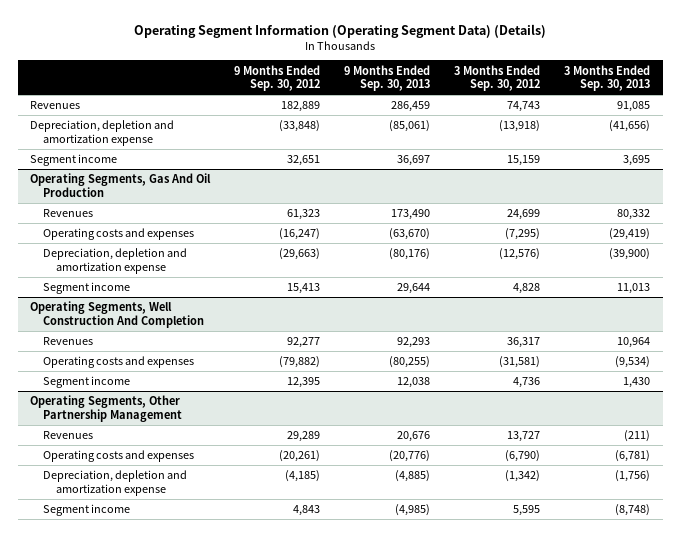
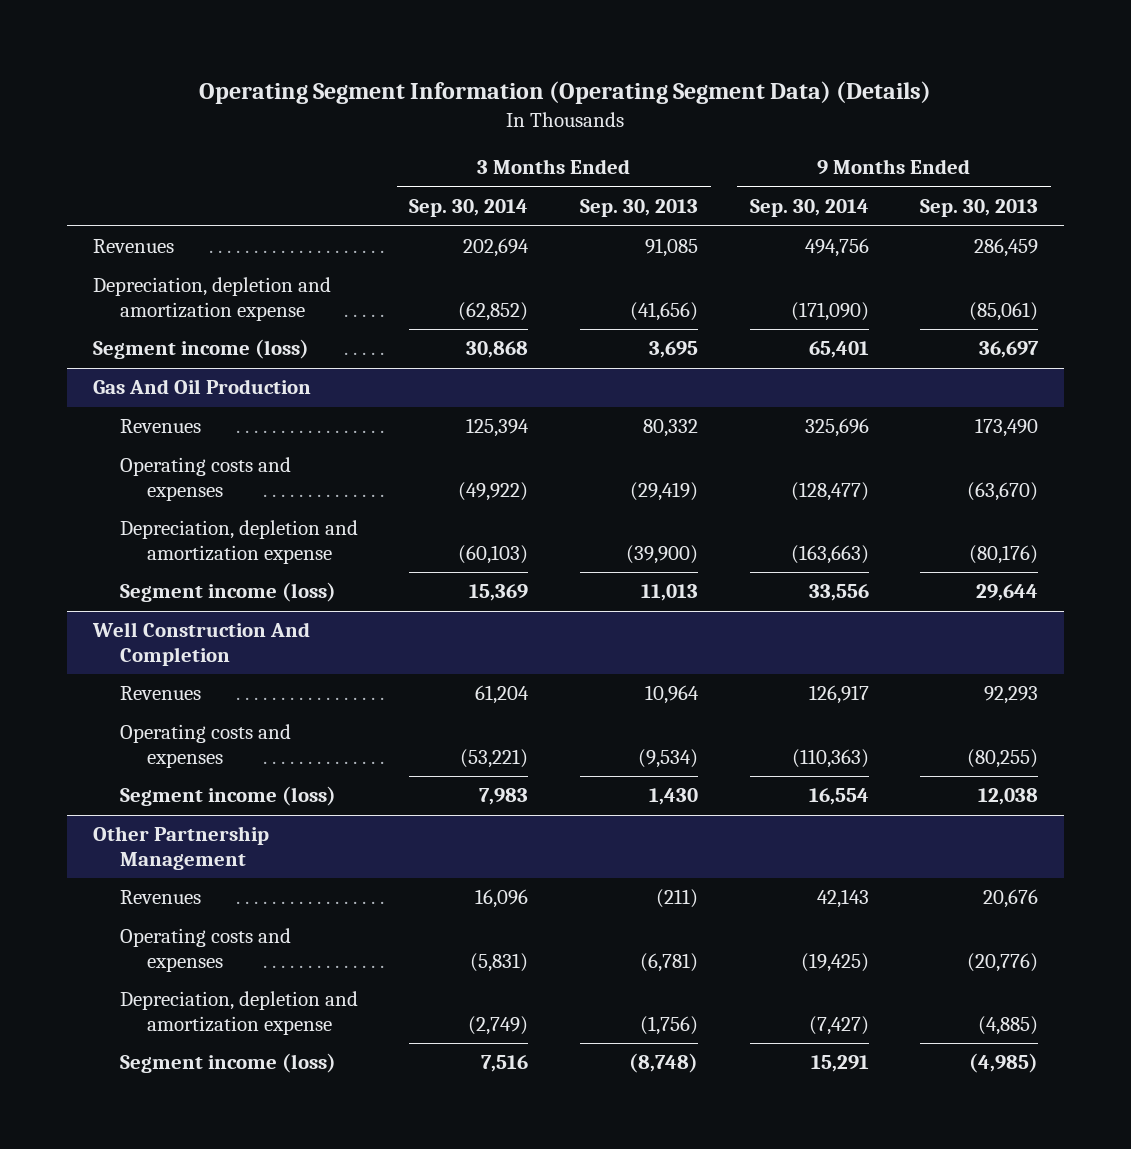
- | 9 Months Ended Sep. 30, 2012 | 9 Months Ended Sep. 30, 2013 | 3 Months Ended Sep. 30, 2012 | 3 Months Ended Sep. 30, 2013
+ | 3 Months Ended Sep. 30, 2014 | 3 Months Ended Sep. 30, 2013 | 9 Months Ended Sep. 30, 2014 | 9 Months Ended Sep. 30, 2013
- Segment income | 32,651 | 36,697 | 15,159 | 3,695
- Operating Segments, Gas And Oil Production
+ Segment income (loss) | 30,868 | 3,695 | 65,401 | 36,697
+ Gas And Oil Production
- Segment income | 15,413 | 29,644 | 4,828 | 11,013
- Operating Segments, Well Construction And Completion
+ Segment income (loss) | 15,369 | 11,013 | 33,556 | 29,644
+ Well Construction And Completion
- Segment income | 12,395 | 12,038 | 4,736 | 1,430
- Operating Segments, Other Partnership Management
+ Segment income (loss) | 7,983 | 1,430 | 16,554 | 12,038
+ Other Partnership Management
- Segment income | 4,843 | (4,985) | 5,595 | (8,748)
+ Segment income (loss) | 7,516 | (8,748) | 15,291 | (4,985)

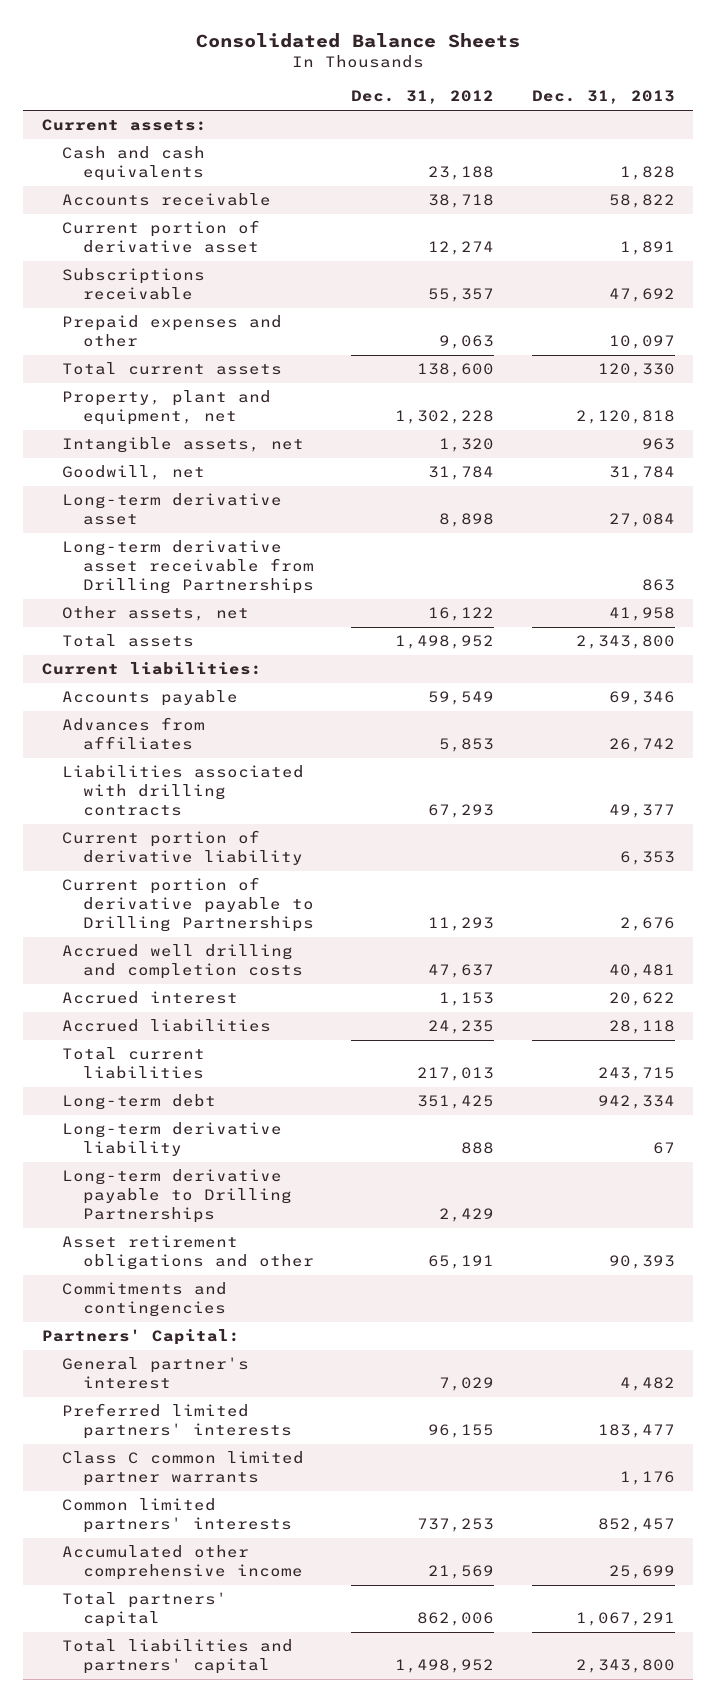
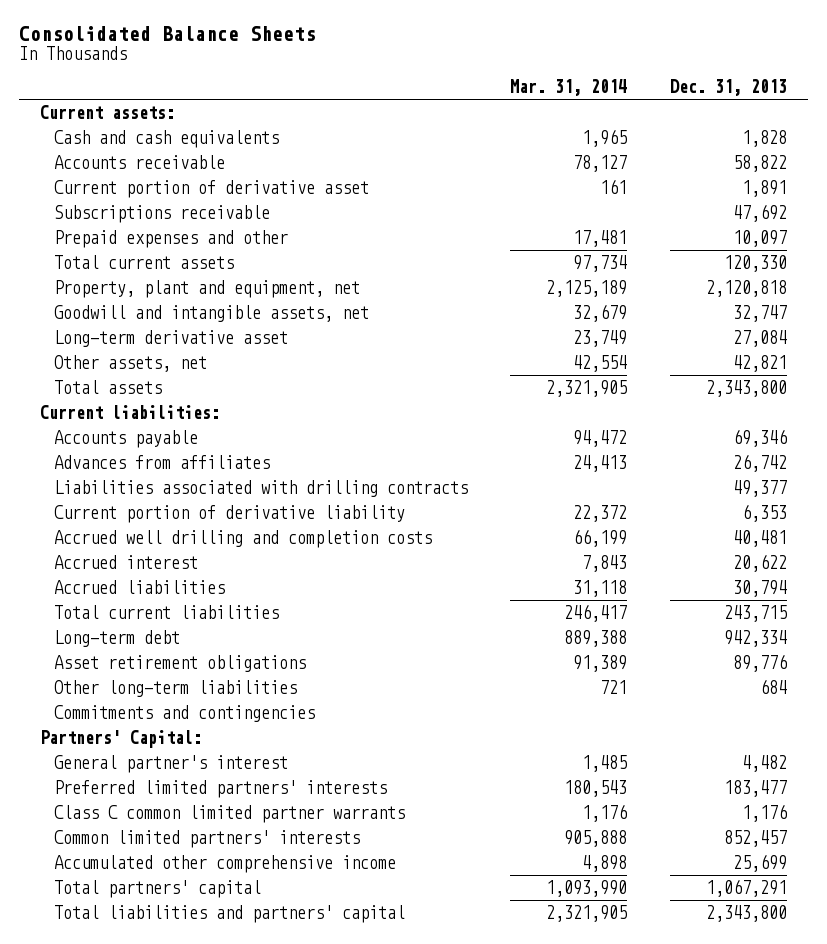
- | Dec. 31, 2012 | Dec. 31, 2013
+ | Mar. 31, 2014 | Dec. 31, 2013
- Intangible assets, net | 1,320 | 963
- Goodwill, net | 31,784 | 31,784
+ Goodwill and intangible assets, net | 32,679 | 32,747
- Long-term derivative asset receivable from Drilling Partnerships | | 863
- Other assets, net | 16,122 | 41,958
+ Other assets, net | 42,554 | 42,821
- Current portion of derivative payable to Drilling Partnerships | 11,293 | 2,676
- Accrued liabilities | 24,235 | 28,118
+ Accrued liabilities | 31,118 | 30,794
- Long-term derivative liability | 888 | 67
- Long-term derivative payable to Drilling Partnerships | 2,429 |
- Asset retirement obligations and other | 65,191 | 90,393
+ Asset retirement obligations | 91,389 | 89,776
+ Other long-term liabilities | 721 | 684

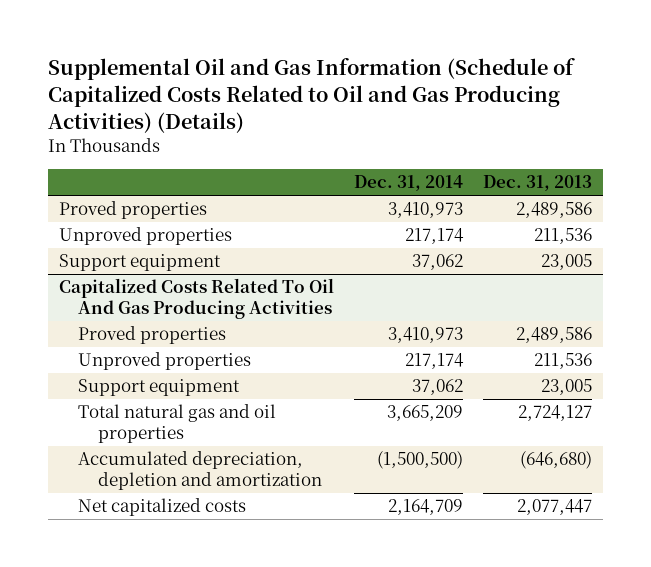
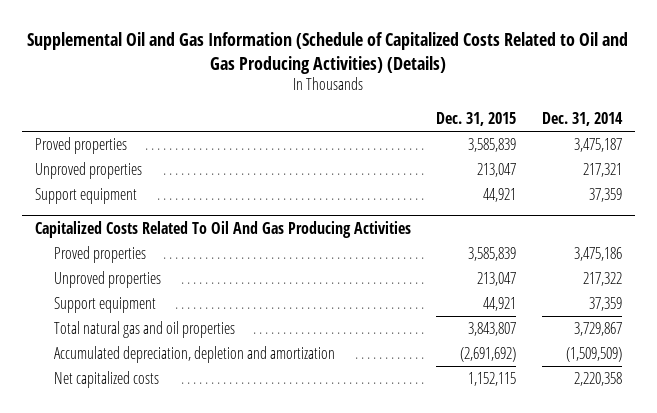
- | Dec. 31, 2014 | Dec. 31, 2013
+ | Dec. 31, 2015 | Dec. 31, 2014
- Proved properties | 3,410,973 | 2,489,586
- Unproved properties | 217,174 | 211,536
- Support equipment | 37,062 | 23,005
+ Proved properties | 3,585,839 | 3,475,187
+ Unproved properties | 213,047 | 217,321
+ Support equipment | 44,921 | 37,359
@ Capitalized Costs Related To Oil And Gas Producing Activities
- Proved properties | 3,410,973 | 2,489,586
- Unproved properties | 217,174 | 211,536
- Support equipment | 37,062 | 23,005
- Total natural gas and oil properties | 3,665,209 | 2,724,127
- Accumulated depreciation, depletion and amortization | (1,500,500) | (646,680)
- Net capitalized costs | 2,164,709 | 2,077,447
+ Proved properties | 3,585,839 | 3,475,186
+ Unproved properties | 213,047 | 217,322
+ Support equipment | 44,921 | 37,359
+ Total natural gas and oil properties | 3,843,807 | 3,729,867
+ Accumulated depreciation, depletion and amortization | (2,691,692) | (1,509,509)
+ Net capitalized costs | 1,152,115 | 2,220,358

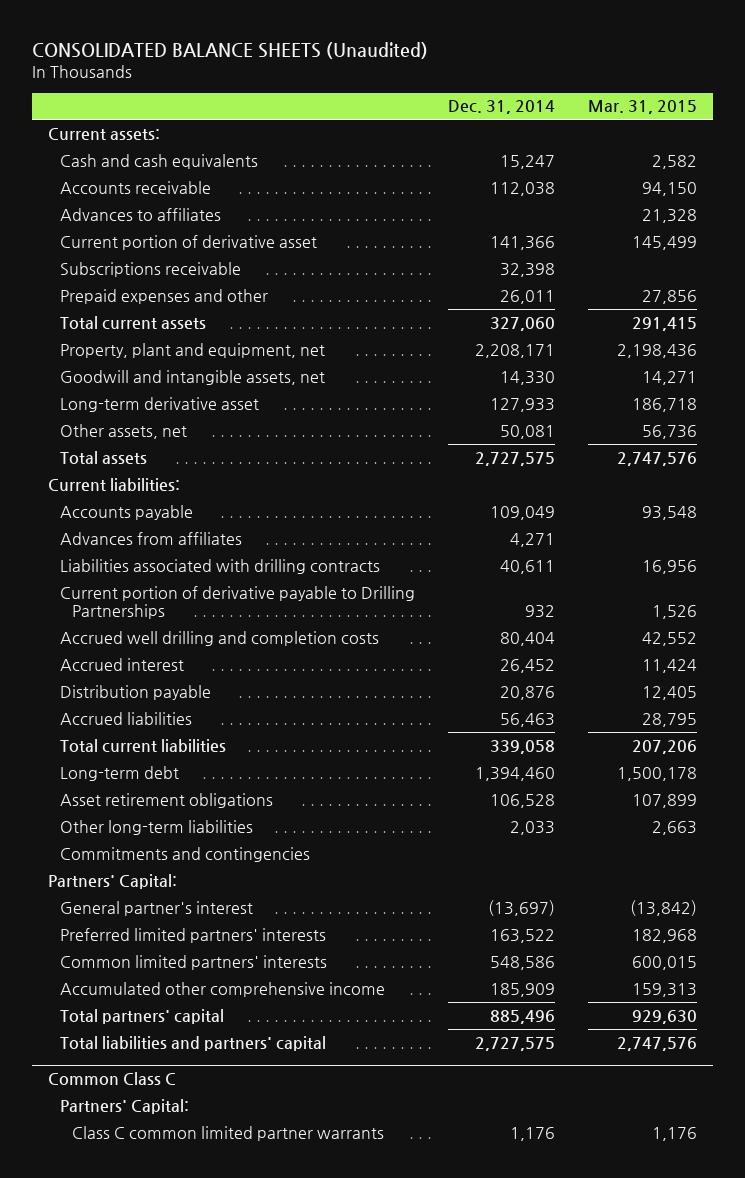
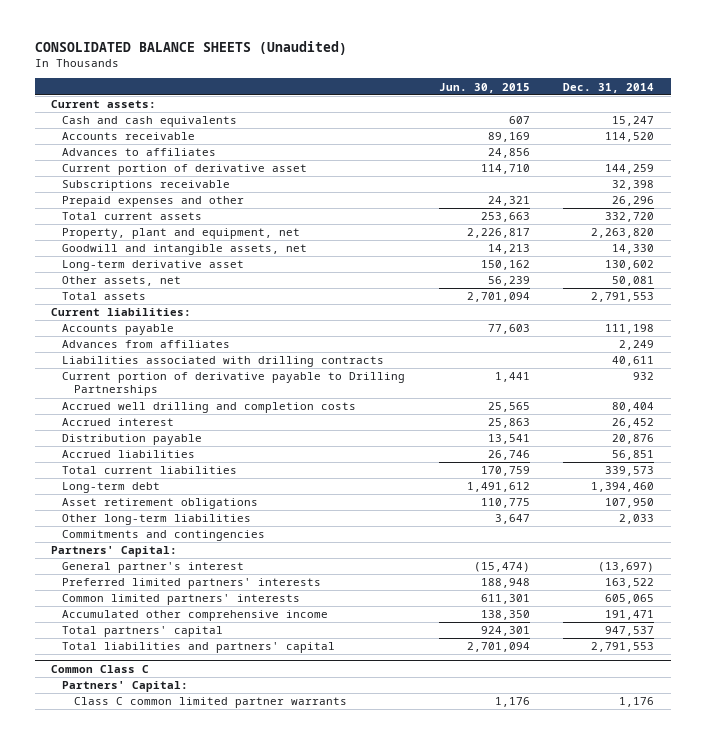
- | Dec. 31, 2014 | Mar. 31, 2015
+ | Jun. 30, 2015 | Dec. 31, 2014
- Accounts receivable | 112,038 | 94,150
+ Accounts receivable | 89,169 | 114,520
- Current portion of derivative asset | 141,366 | 145,499
+ Current portion of derivative asset | 114,710 | 144,259
- Prepaid expenses and other | 26,011 | 27,856
- Total current assets | 327,060 | 291,415
- Property, plant and equipment, net | 2,208,171 | 2,198,436
+ Prepaid expenses and other | 24,321 | 26,296
+ Total current assets | 253,663 | 332,720
+ Property, plant and equipment, net | 2,226,817 | 2,263,820
- Long-term derivative asset | 127,933 | 186,718
+ Long-term derivative asset | 150,162 | 130,602
- Total assets | 2,727,575 | 2,747,576
+ Total assets | 2,701,094 | 2,791,553
- Accounts payable | 109,049 | 93,548
- Advances from affiliates | 4,271 |
+ Accounts payable | 77,603 | 111,198
+ Advances from affiliates | | 2,249
- Accrued liabilities | 56,463 | 28,795
- Total current liabilities | 339,058 | 207,206
+ Accrued liabilities | 26,746 | 56,851
+ Total current liabilities | 170,759 | 339,573
- Asset retirement obligations | 106,528 | 107,899
+ Asset retirement obligations | 110,775 | 107,950
- Common limited partners' interests | 548,586 | 600,015
- Accumulated other comprehensive income | 185,909 | 159,313
- Total partners' capital | 885,496 | 929,630
- Total liabilities and partners' capital | 2,727,575 | 2,747,576
+ Common limited partners' interests | 611,301 | 605,065
+ Accumulated other comprehensive income | 138,350 | 191,471
+ Total partners' capital | 924,301 | 947,537
+ Total liabilities and partners' capital | 2,701,094 | 2,791,553

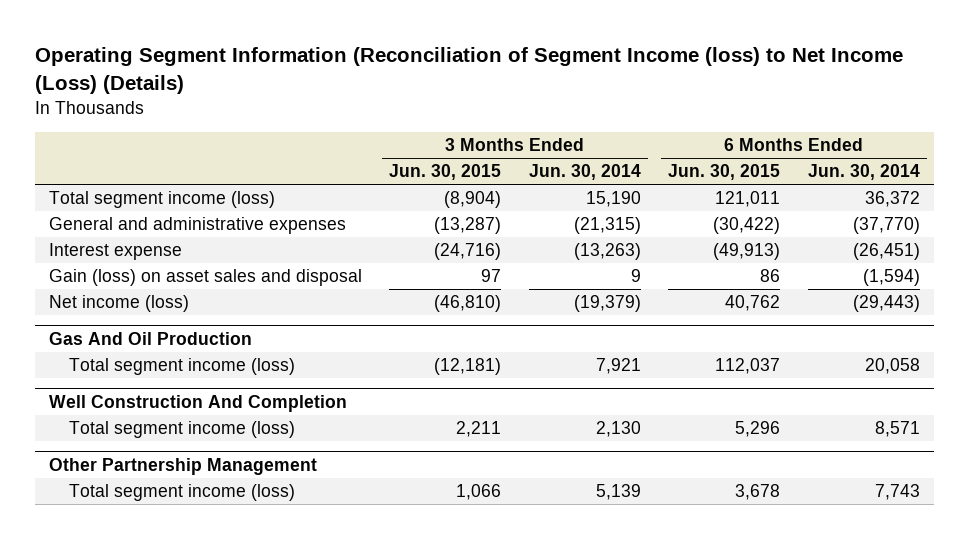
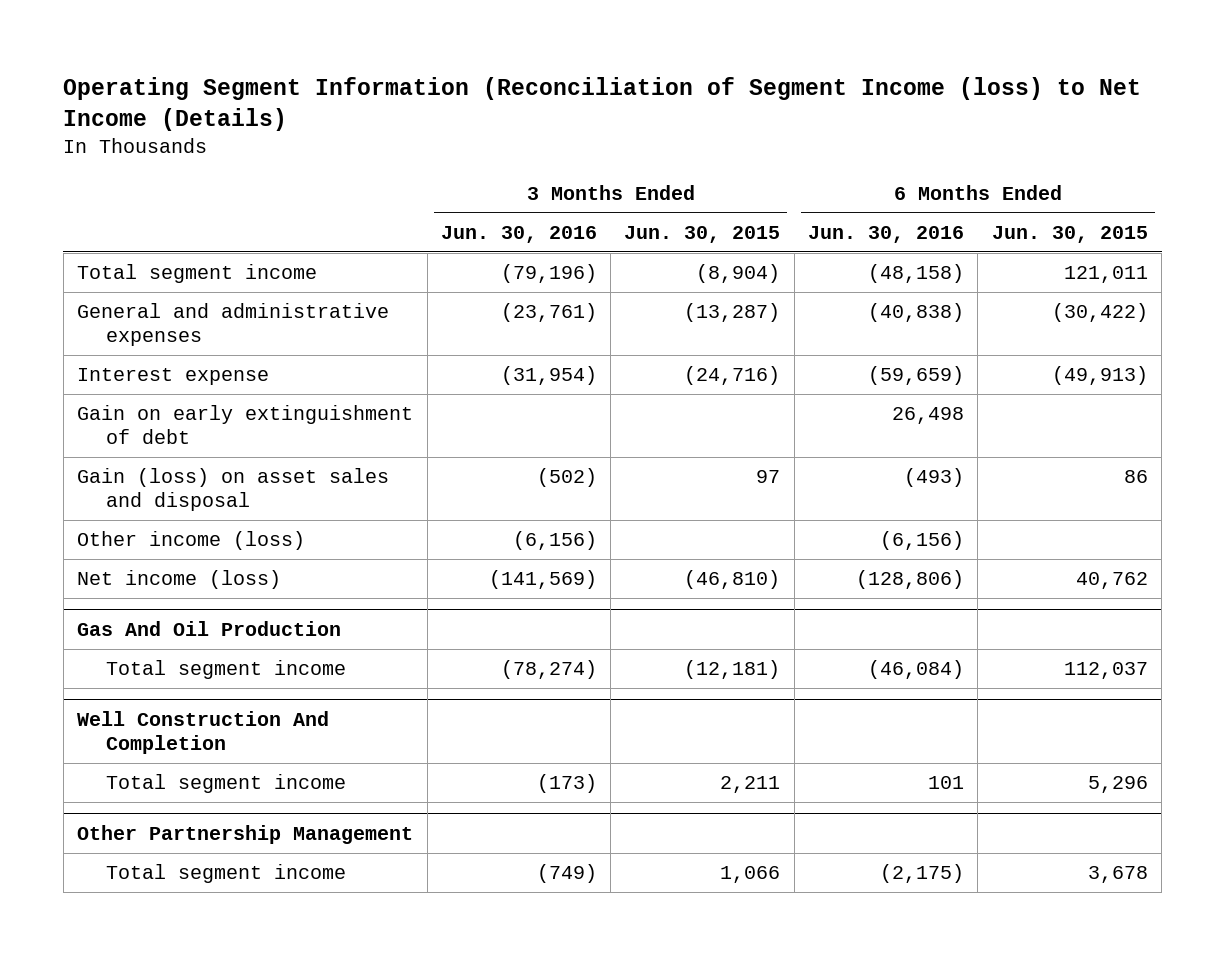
- Operating Segment Information (Reconciliation of Segment Income (loss) to Net Income (Loss) (Details)
+ Operating Segment Information (Reconciliation of Segment Income (loss) to Net Income (Details)
- | 3 Months Ended Jun. 30, 2015 | 3 Months Ended Jun. 30, 2014 | 6 Months Ended Jun. 30, 2015 | 6 Months Ended Jun. 30, 2014
+ | 3 Months Ended Jun. 30, 2016 | 3 Months Ended Jun. 30, 2015 | 6 Months Ended Jun. 30, 2016 | 6 Months Ended Jun. 30, 2015
- Total segment income (loss) | (8,904) | 15,190 | 121,011 | 36,372
+ Total segment income | (79,196) | (8,904) | (48,158) | 121,011
+ Gain on early extinguishment of debt | | | 26,498 |
+ Other income (loss) | (6,156) | | (6,156) |
@ Gas And Oil Production
- Total segment income (loss) | (12,181) | 7,921 | 112,037 | 20,058
+ Total segment income | (78,274) | (12,181) | (46,084) | 112,037
@ Well Construction And Completion
- Total segment income (loss) | 2,211 | 2,130 | 5,296 | 8,571
+ Total segment income | (173) | 2,211 | 101 | 5,296
@ Other Partnership Management
- Total segment income (loss) | 1,066 | 5,139 | 3,678 | 7,743
+ Total segment income | (749) | 1,066 | (2,175) | 3,678

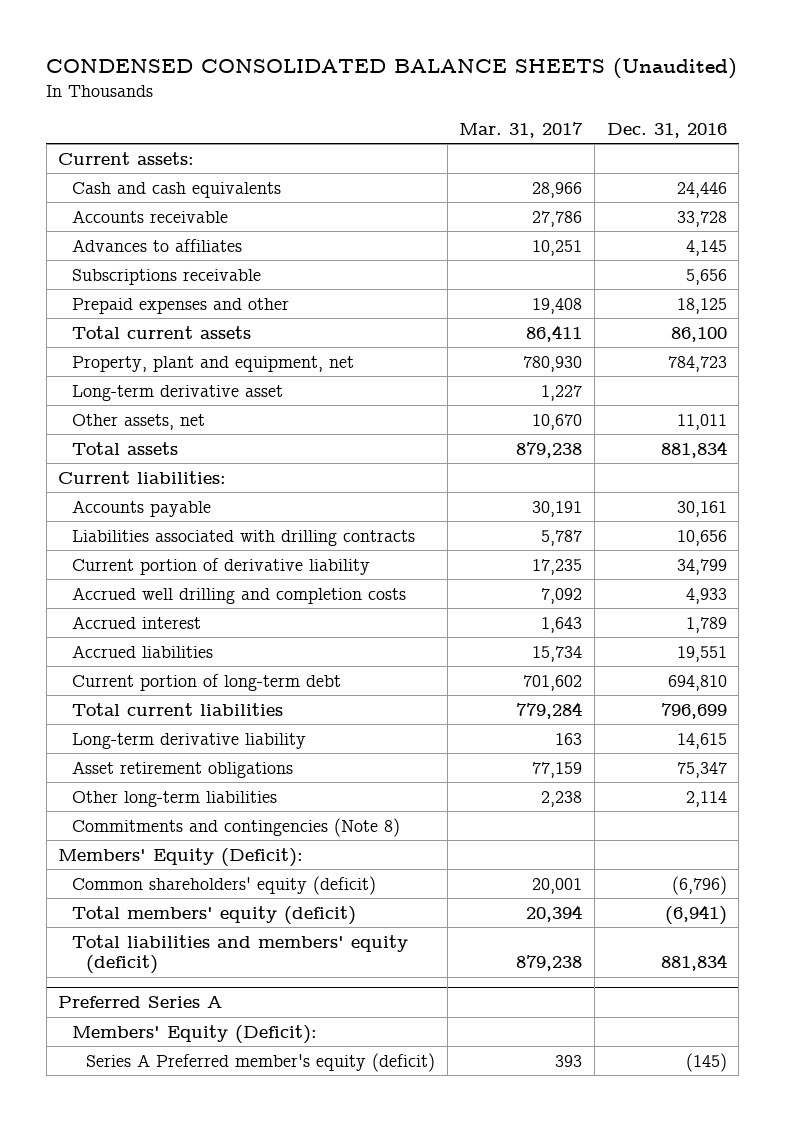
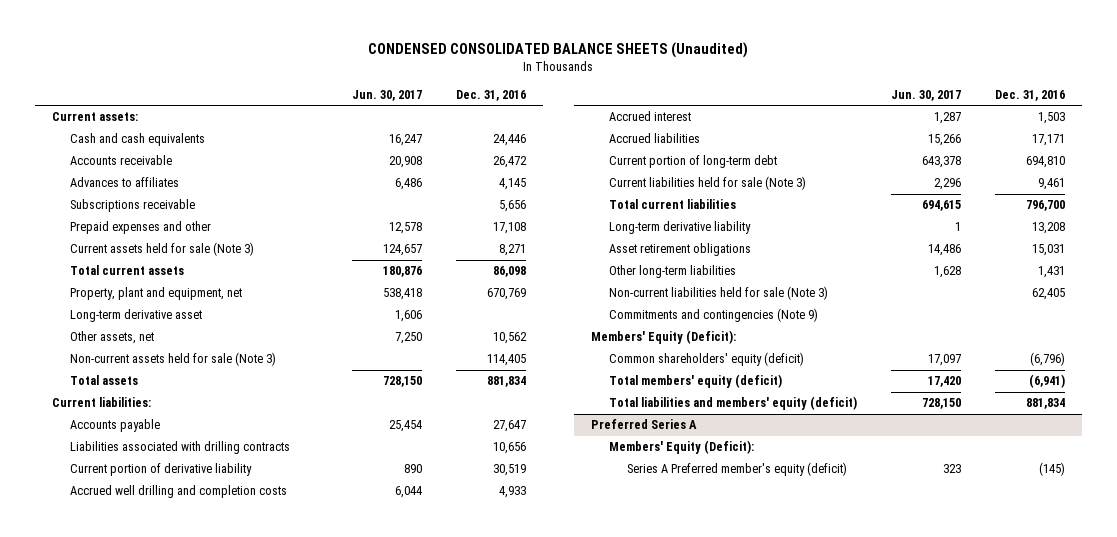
- | Mar. 31, 2017 | Dec. 31, 2016
+ | Jun. 30, 2017 | Dec. 31, 2016
- Accounts receivable | 27,786 | 33,728
+ Accounts receivable | 20,908 | 26,472
- Prepaid expenses and other | 19,408 | 18,125
- Total current assets | 86,411 | 86,100
- Property, plant and equipment, net | 780,930 | 784,723
+ Prepaid expenses and other | 12,578 | 17,108
+ Current assets held for sale (Note 3) | 124,657 | 8,271
+ Total current assets | 180,876 | 86,098
+ Property, plant and equipment, net | 538,418 | 670,769
- Other assets, net | 10,670 | 11,011
+ Other assets, net | 7,250 | 10,562
+ Non-current assets held for sale (Note 3) | | 114,405
- Accounts payable | 30,191 | 30,161
+ Accounts payable | 25,454 | 27,647
- Current portion of derivative liability | 17,235 | 34,799
+ Current portion of derivative liability | 890 | 30,519
- Accrued interest | 1,643 | 1,789
- Accrued liabilities | 15,734 | 19,551
+ Accrued interest | 1,287 | 1,503
+ Accrued liabilities | 15,266 | 17,171
- Total current liabilities | 779,284 | 796,699
- Long-term derivative liability | 163 | 14,615
- Asset retirement obligations | 77,159 | 75,347
- Other long-term liabilities | 2,238 | 2,114
- Commitments and contingencies (Note 8)
+ Current liabilities held for sale (Note 3) | 2,296 | 9,461
+ Total current liabilities | 694,615 | 796,700
+ Long-term derivative liability | 1 | 13,208
+ Asset retirement obligations | 14,486 | 15,031
+ Other long-term liabilities | 1,628 | 1,431
+ Non-current liabilities held for sale (Note 3) | | 62,405
+ Commitments and contingencies (Note 9)

